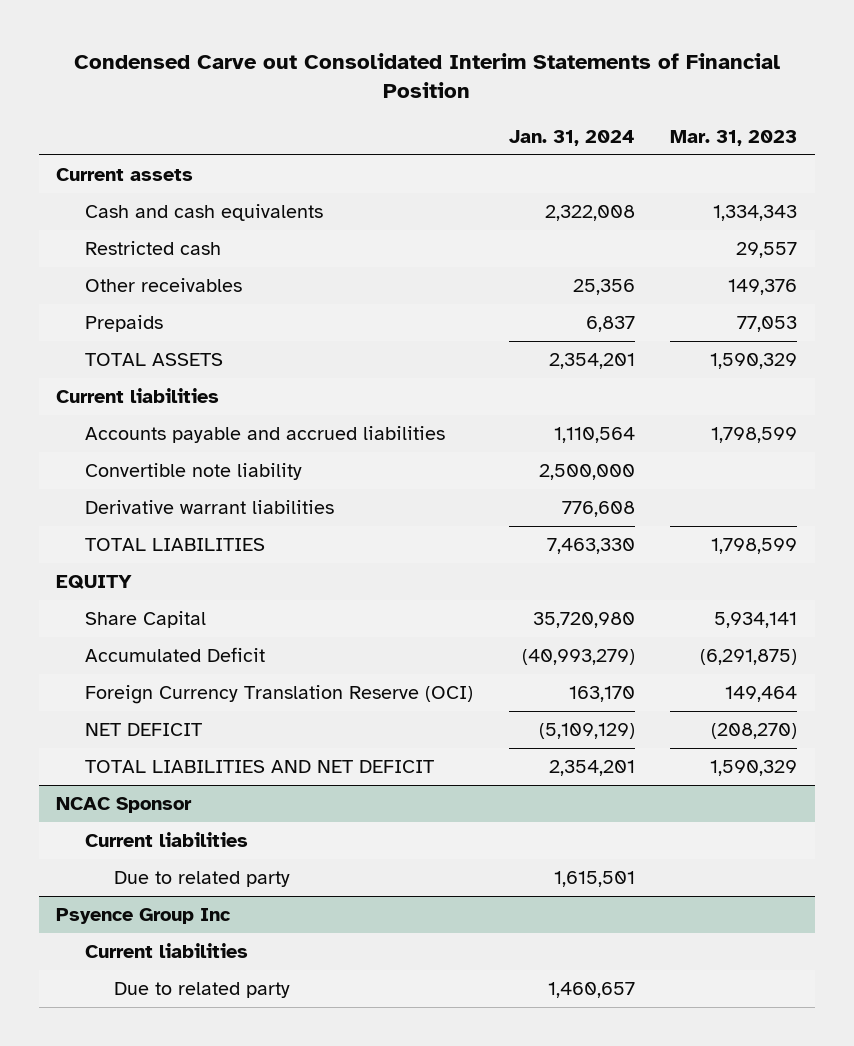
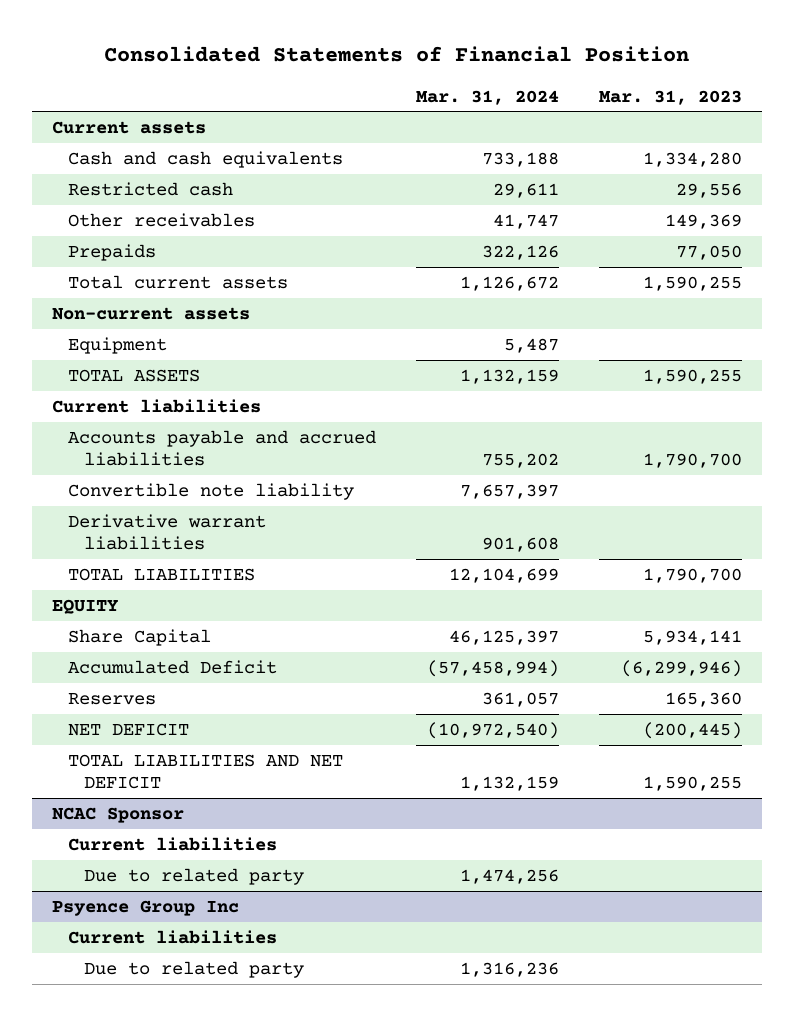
- Condensed Carve out Consolidated Interim Statements of Financial Position
+ Consolidated Statements of Financial Position
- | Jan. 31, 2024 | Mar. 31, 2023
+ | Mar. 31, 2024 | Mar. 31, 2023
- Cash and cash equivalents | 2,322,008 | 1,334,343
- Restricted cash | | 29,557
- Other receivables | 25,356 | 149,376
- Prepaids | 6,837 | 77,053
- TOTAL ASSETS | 2,354,201 | 1,590,329
+ Cash and cash equivalents | 733,188 | 1,334,280
+ Restricted cash | 29,611 | 29,556
+ Other receivables | 41,747 | 149,369
+ Prepaids | 322,126 | 77,050
+ Total current assets | 1,126,672 | 1,590,255
+ Non-current assets
+ Equipment | 5,487 |
+ TOTAL ASSETS | 1,132,159 | 1,590,255
- Accounts payable and accrued liabilities | 1,110,564 | 1,798,599
+ Accounts payable and accrued liabilities | 755,202 | 1,790,700
- TOTAL LIABILITIES | 7,463,330 | 1,798,599
+ TOTAL LIABILITIES | 12,104,699 | 1,790,700
- Accumulated Deficit | (40,993,279) | (6,291,875)
- Foreign Currency Translation Reserve (OCI) | 163,170 | 149,464
- NET DEFICIT | (5,109,129) | (208,270)
- TOTAL LIABILITIES AND NET DEFICIT | 2,354,201 | 1,590,329
+ Accumulated Deficit | (57,458,994) | (6,299,946)
+ Reserves | 361,057 | 165,360
+ NET DEFICIT | (10,972,540) | (200,445)
+ TOTAL LIABILITIES AND NET DEFICIT | 1,132,159 | 1,590,255

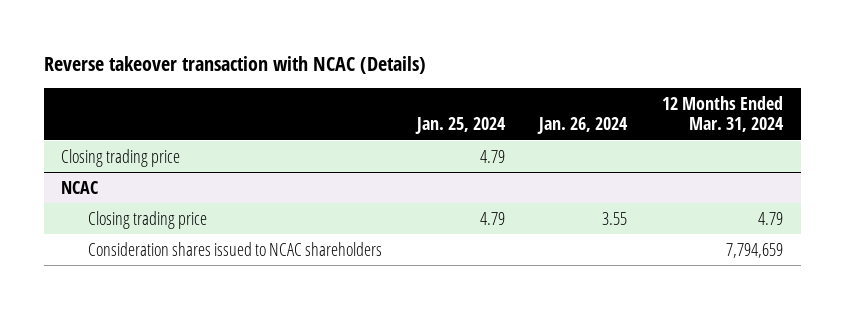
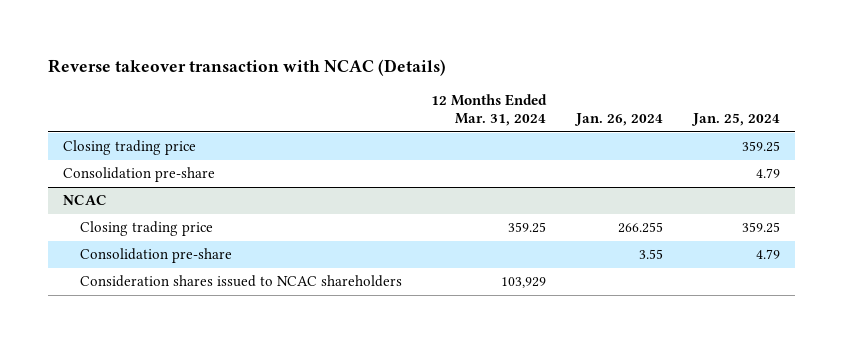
- | Jan. 25, 2024 | Jan. 26, 2024 | 12 Months Ended Mar. 31, 2024
+ | 12 Months Ended Mar. 31, 2024 | Jan. 26, 2024 | Jan. 25, 2024
- Closing trading price | 4.79 | |
+ Closing trading price | | | 359.25
+ Consolidation pre-share | | | 4.79
@ NCAC
- Closing trading price | 4.79 | 3.55 | 4.79
- Consideration shares issued to NCAC shareholders | | | 7,794,659
+ Closing trading price | 359.25 | 266.255 | 359.25
+ Consolidation pre-share | | 3.55 | 4.79
+ Consideration shares issued to NCAC shareholders | 103,929 | |

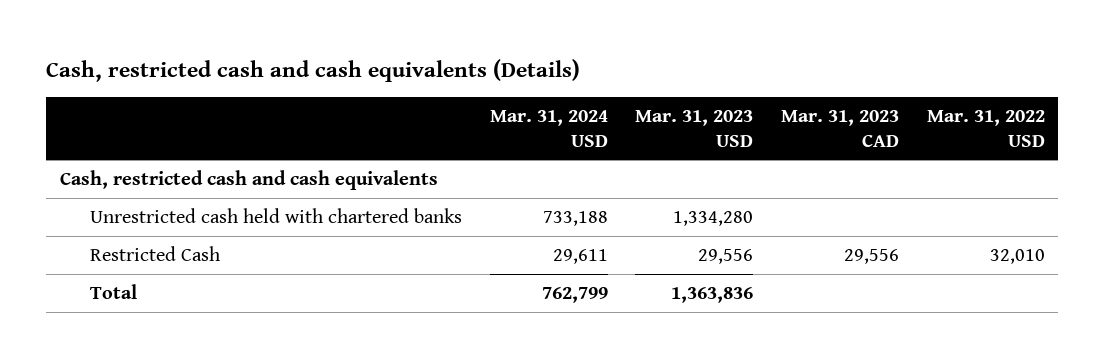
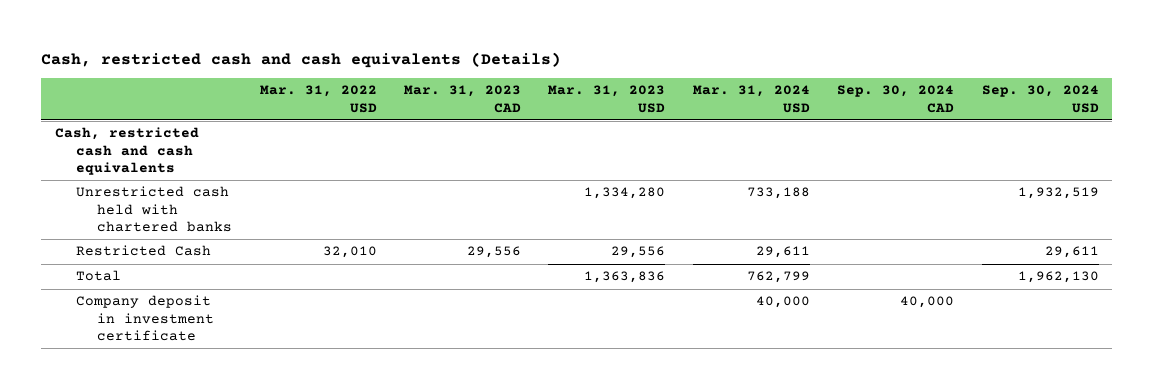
- | Mar. 31, 2024 USD | Mar. 31, 2023 USD | Mar. 31, 2023 CAD | Mar. 31, 2022 USD
+ | Mar. 31, 2022 USD | Mar. 31, 2023 CAD | Mar. 31, 2023 USD | Mar. 31, 2024 USD | Sep. 30, 2024 CAD | Sep. 30, 2024 USD
+ Company deposit in investment certificate | | | | 40,000 | 40,000 |

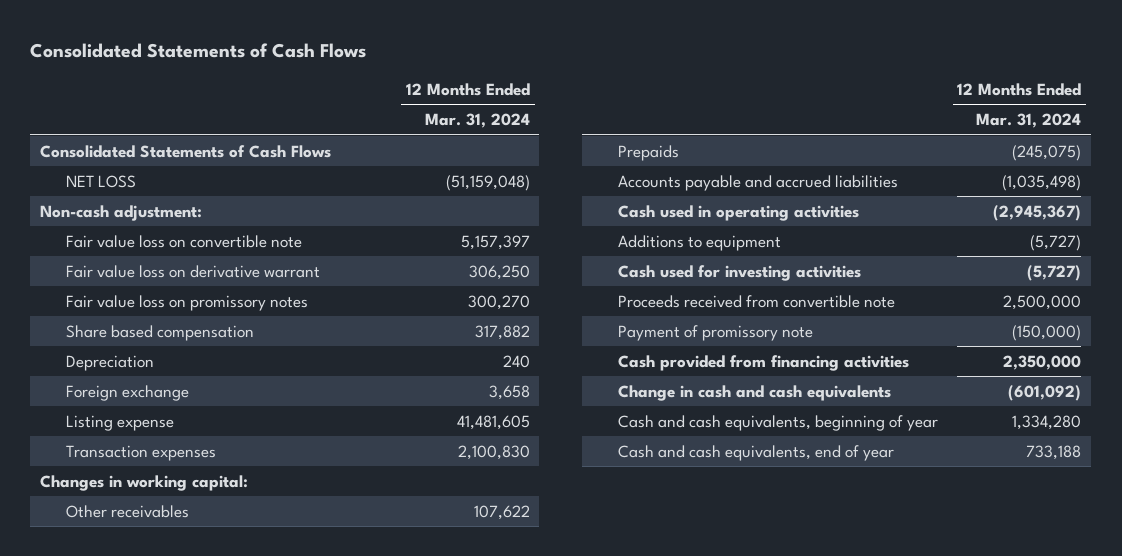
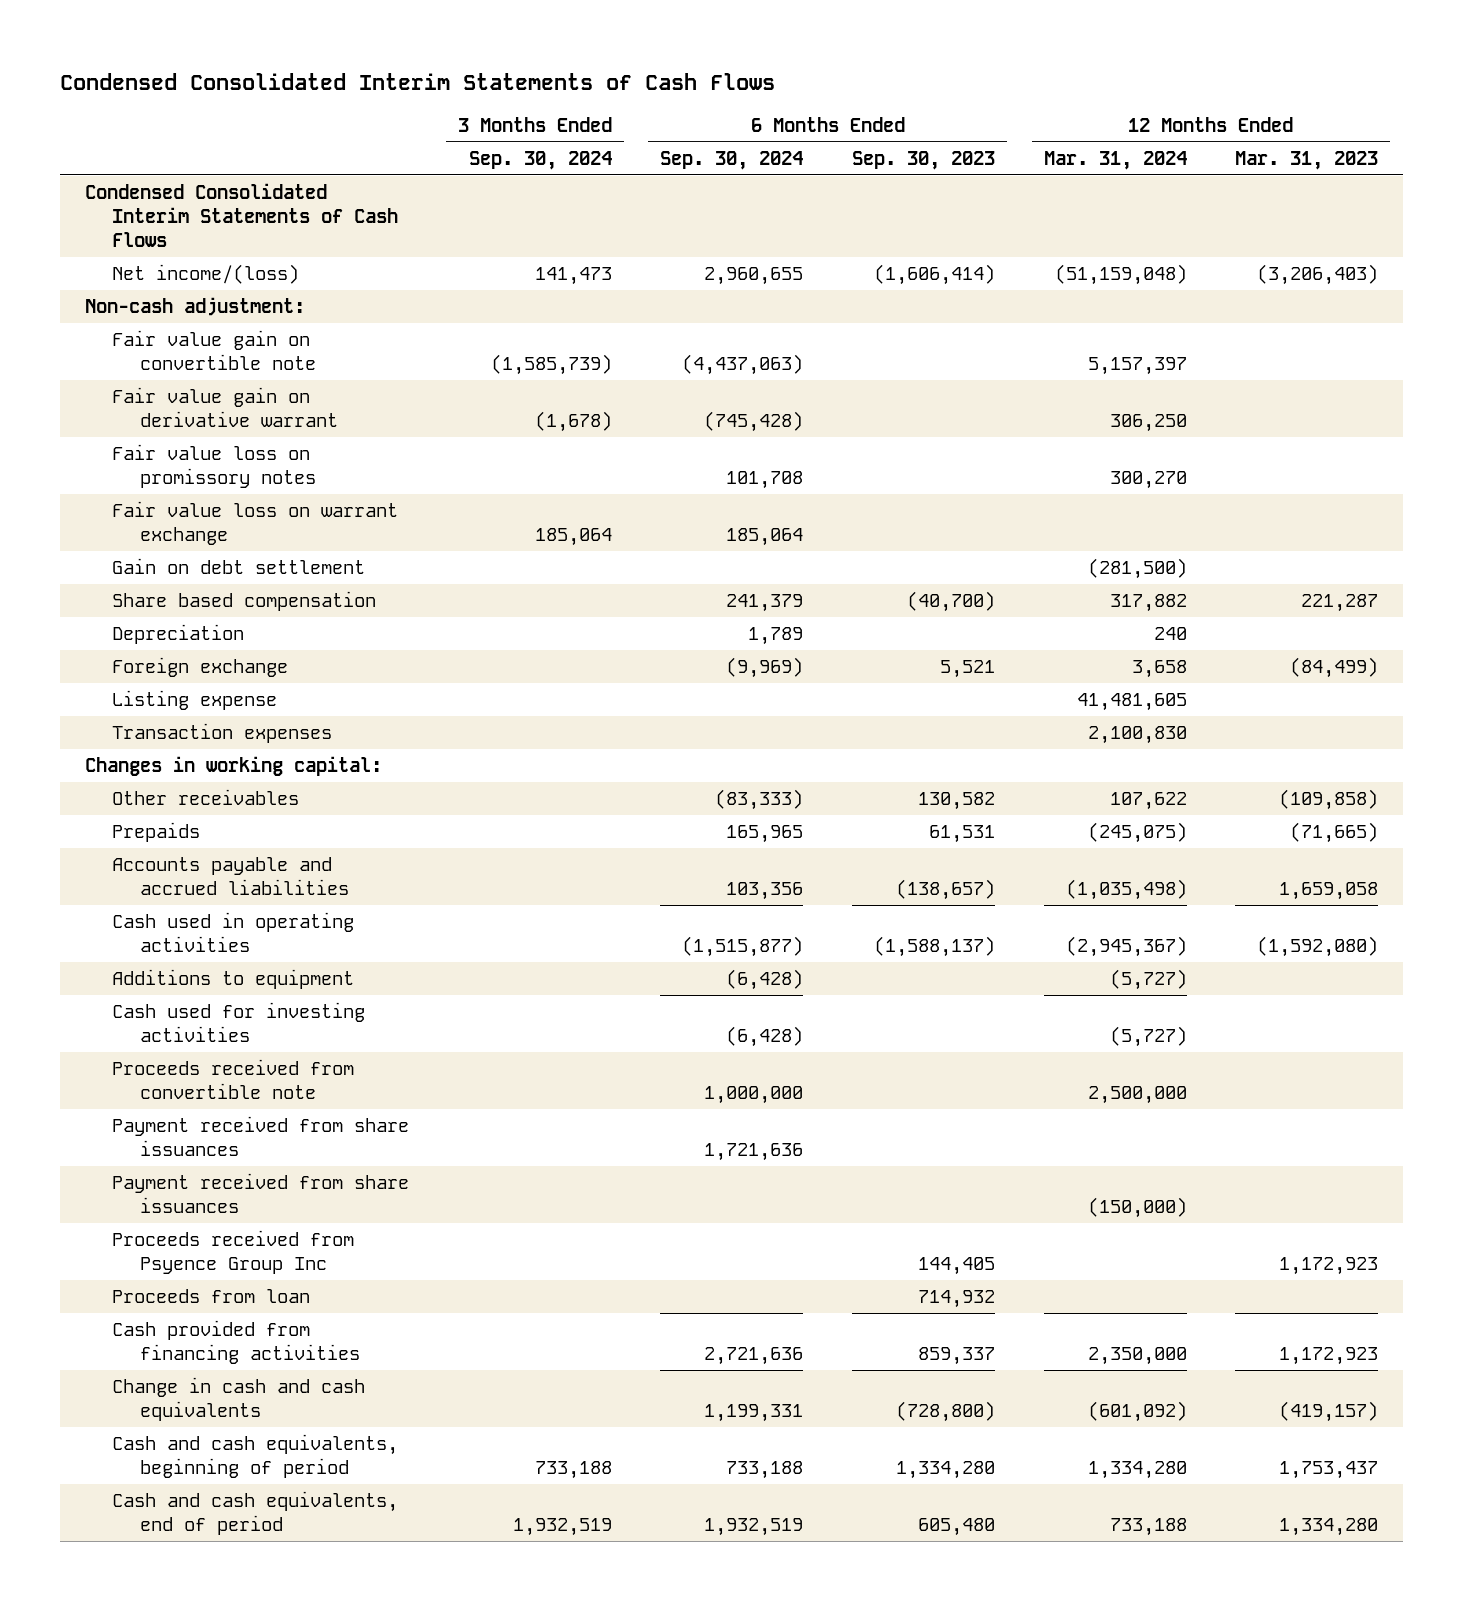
- Consolidated Statements of Cash Flows
+ Condensed Consolidated Interim Statements of Cash Flows
- | 12 Months Ended Mar. 31, 2024
+ | 3 Months Ended Sep. 30, 2024 | 6 Months Ended Sep. 30, 2024 | 6 Months Ended Sep. 30, 2023 | 12 Months Ended Mar. 31, 2024 | 12 Months Ended Mar. 31, 2023
- Consolidated Statements of Cash Flows
- NET LOSS | (51,159,048)
+ Condensed Consolidated Interim Statements of Cash Flows
+ Net income/(loss) | 141,473 | 2,960,655 | (1,606,414) | (51,159,048) | (3,206,403)
- Fair value loss on convertible note | 5,157,397
- Fair value loss on derivative warrant | 306,250
+ Fair value gain on convertible note | (1,585,739) | (4,437,063) | | 5,157,397 |
+ Fair value gain on derivative warrant | (1,678) | (745,428) | | 306,250 |
+ Fair value loss on warrant exchange | 185,064 | 185,064 | | |
+ Gain on debt settlement | | | | (281,500) |
- Payment of promissory note | (150,000)
+ Payment received from share issuances | | 1,721,636 | | |
+ Payment received from share issuances | | | | (150,000) |
+ Proceeds received from Psyence Group Inc | | | 144,405 | | 1,172,923
+ Proceeds from loan | | | 714,932 | |
- Cash and cash equivalents, beginning of year | 1,334,280
- Cash and cash equivalents, end of year | 733,188
+ Cash and cash equivalents, beginning of period | 733,188 | 733,188 | 1,334,280 | 1,334,280 | 1,753,437
+ Cash and cash equivalents, end of period | 1,932,519 | 1,932,519 | 605,480 | 733,188 | 1,334,280

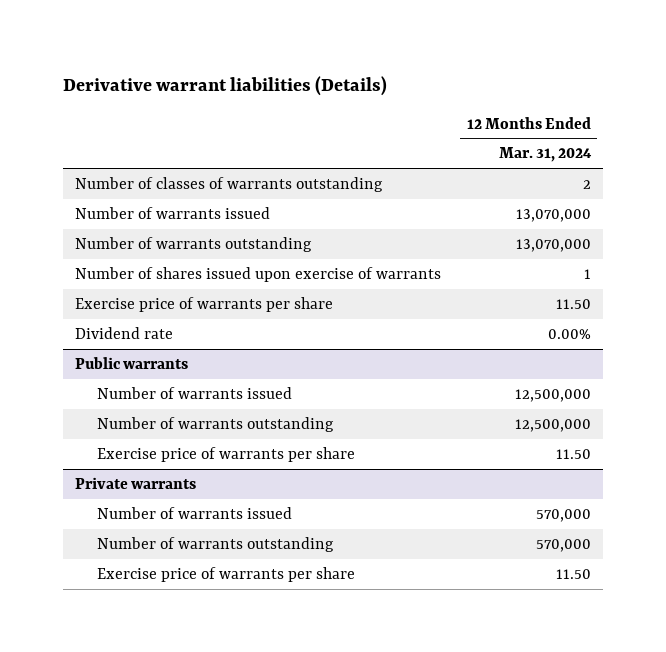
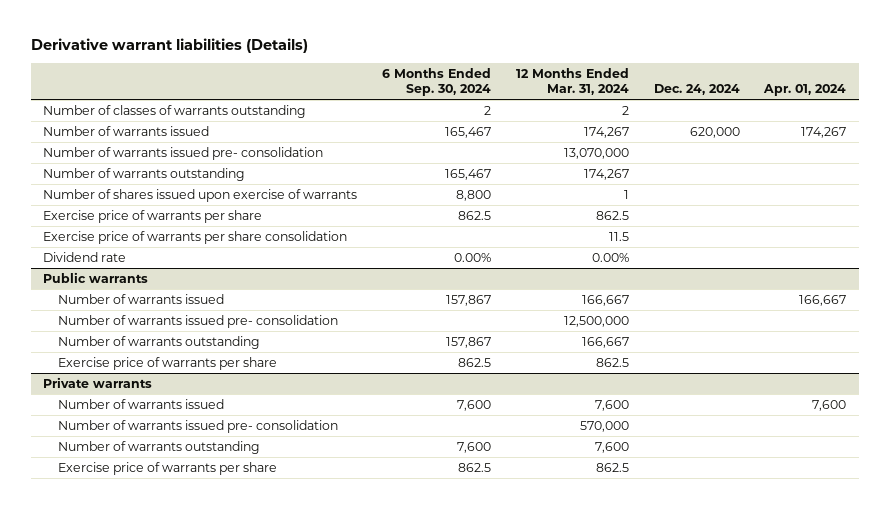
- | 12 Months Ended Mar. 31, 2024
+ | 6 Months Ended Sep. 30, 2024 | 12 Months Ended Mar. 31, 2024 | Dec. 24, 2024 | Apr. 01, 2024
- Number of warrants issued | 13,070,000
- Number of warrants outstanding | 13,070,000
+ Number of warrants issued | 165,467 | 174,267 | 620,000 | 174,267
+ Number of warrants issued pre- consolidation | | 13,070,000 | |
+ Number of warrants outstanding | 165,467 | 174,267 | |
- Exercise price of warrants per share | 11.50
+ Exercise price of warrants per share | 862.5 | 862.5 | |
+ Exercise price of warrants per share consolidation | | 11.5 | |
@ Public warrants
- Number of warrants issued | 12,500,000
- Number of warrants outstanding | 12,500,000
- Exercise price of warrants per share | 11.50
+ Number of warrants issued | 157,867 | 166,667 | | 166,667
+ Number of warrants issued pre- consolidation | | 12,500,000 | |
+ Number of warrants outstanding | 157,867 | 166,667 | |
+ Exercise price of warrants per share | 862.5 | 862.5 | |
@ Private warrants
- Number of warrants issued | 570,000
- Number of warrants outstanding | 570,000
- Exercise price of warrants per share | 11.50
+ Number of warrants issued | 7,600 | 7,600 | | 7,600
+ Number of warrants issued pre- consolidation | | 570,000 | |
+ Number of warrants outstanding | 7,600 | 7,600 | |
+ Exercise price of warrants per share | 862.5 | 862.5 | |

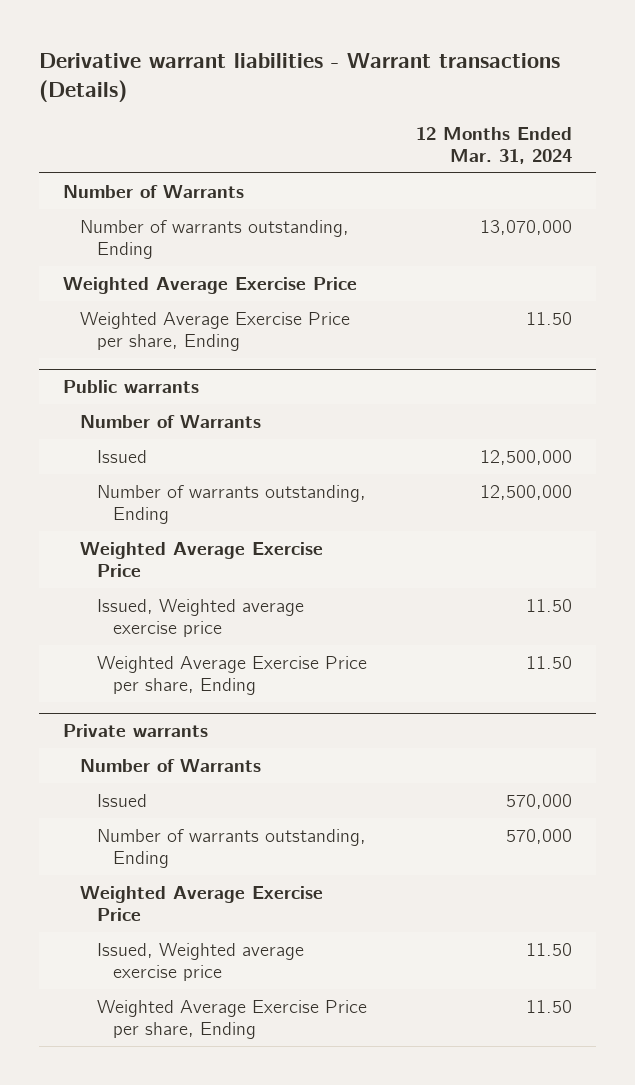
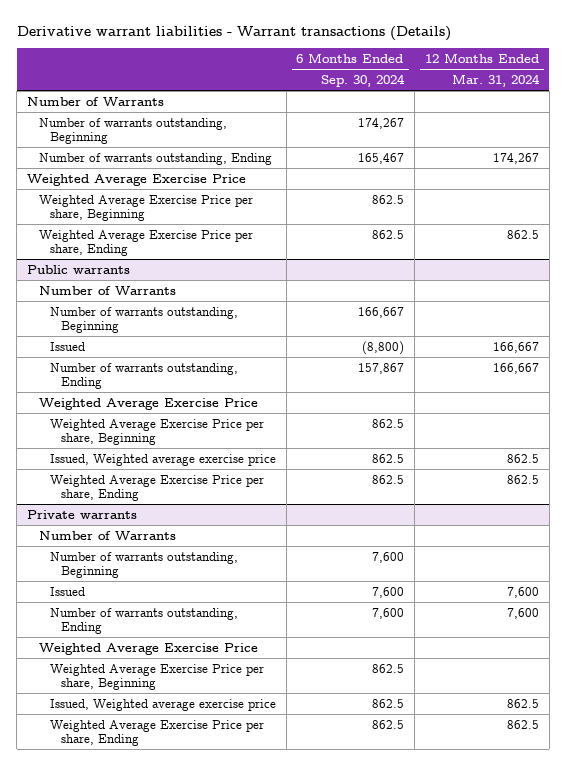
- | 12 Months Ended Mar. 31, 2024
+ | 6 Months Ended Sep. 30, 2024 | 12 Months Ended Mar. 31, 2024
- Number of warrants outstanding, Ending | 13,070,000
+ Number of warrants outstanding, Beginning | 174,267 |
+ Number of warrants outstanding, Ending | 165,467 | 174,267
- Weighted Average Exercise Price per share, Ending | 11.50
+ Weighted Average Exercise Price per share, Beginning | 862.5 |
+ Weighted Average Exercise Price per share, Ending | 862.5 | 862.5
@ Public warrants
- Issued | 12,500,000
- Number of warrants outstanding, Ending | 12,500,000
+ Number of warrants outstanding, Beginning | 166,667 |
+ Issued | (8,800) | 166,667
+ Number of warrants outstanding, Ending | 157,867 | 166,667
- Issued, Weighted average exercise price | 11.50
- Weighted Average Exercise Price per share, Ending | 11.50
+ Weighted Average Exercise Price per share, Beginning | 862.5 |
+ Issued, Weighted average exercise price | 862.5 | 862.5
+ Weighted Average Exercise Price per share, Ending | 862.5 | 862.5
@ Private warrants
- Issued | 570,000
- Number of warrants outstanding, Ending | 570,000
+ Number of warrants outstanding, Beginning | 7,600 |
+ Issued | 7,600 | 7,600
+ Number of warrants outstanding, Ending | 7,600 | 7,600
- Issued, Weighted average exercise price | 11.50
- Weighted Average Exercise Price per share, Ending | 11.50
+ Weighted Average Exercise Price per share, Beginning | 862.5 |
+ Issued, Weighted average exercise price | 862.5 | 862.5
+ Weighted Average Exercise Price per share, Ending | 862.5 | 862.5

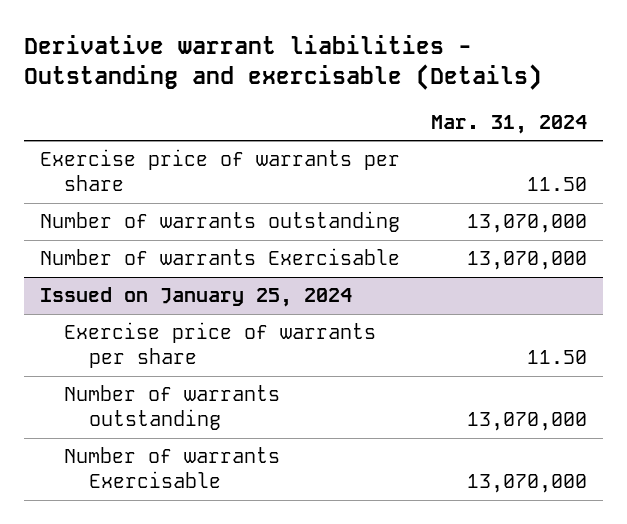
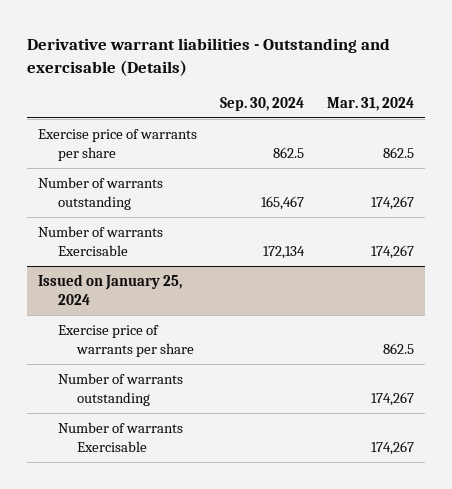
- | Mar. 31, 2024
+ | Sep. 30, 2024 | Mar. 31, 2024
- Exercise price of warrants per share | 11.50
- Number of warrants outstanding | 13,070,000
- Number of warrants Exercisable | 13,070,000
+ Exercise price of warrants per share | 862.5 | 862.5
+ Number of warrants outstanding | 165,467 | 174,267
+ Number of warrants Exercisable | 172,134 | 174,267
@ Issued on January 25, 2024
- Exercise price of warrants per share | 11.50
- Number of warrants outstanding | 13,070,000
- Number of warrants Exercisable | 13,070,000
+ Exercise price of warrants per share | | 862.5
+ Number of warrants outstanding | | 174,267
+ Number of warrants Exercisable | | 174,267

